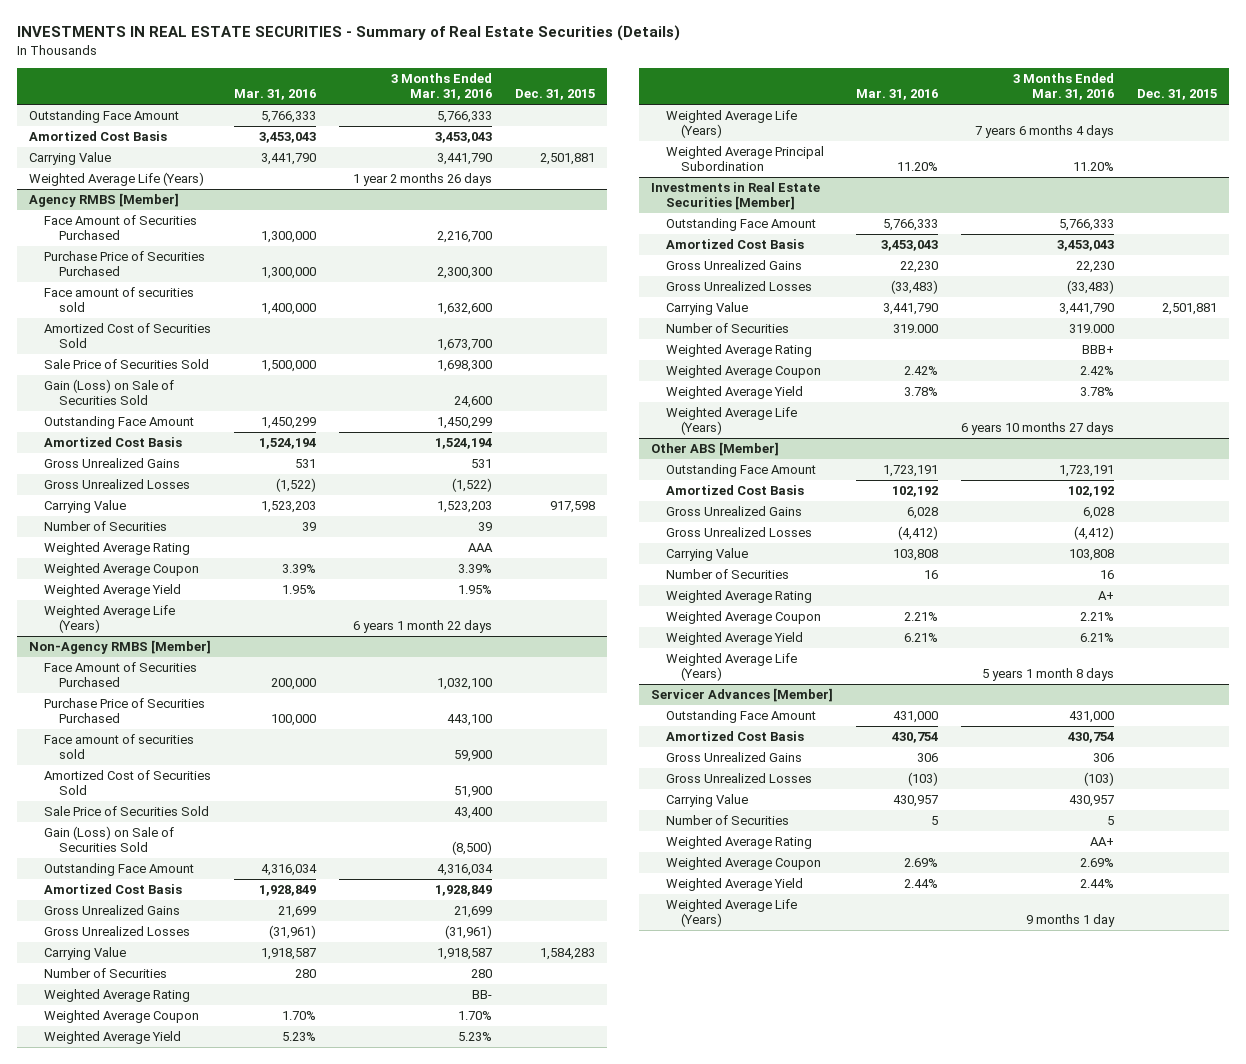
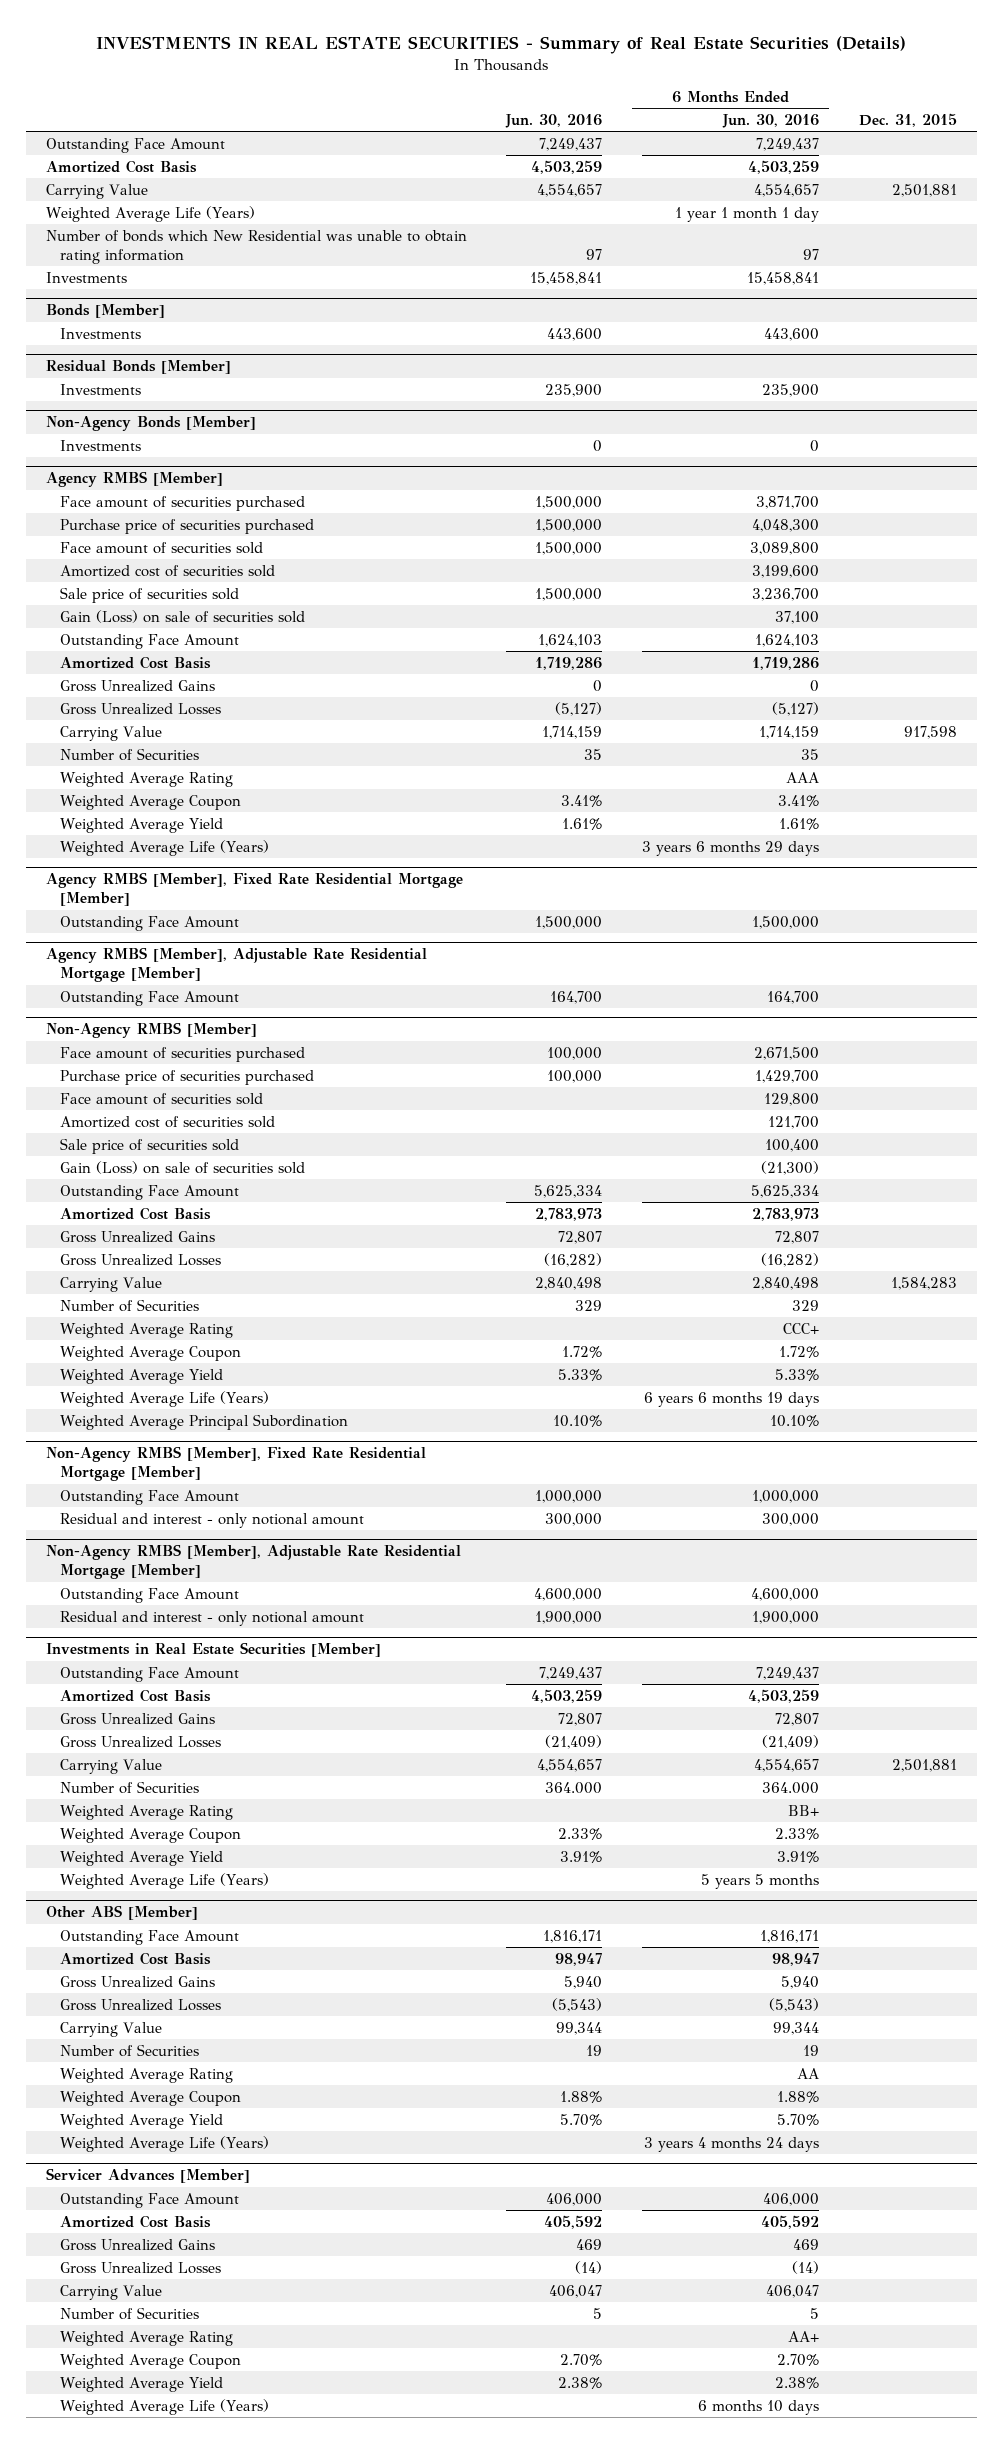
- | Mar. 31, 2016 | 3 Months Ended Mar. 31, 2016 | Dec. 31, 2015
+ | Jun. 30, 2016 | 6 Months Ended Jun. 30, 2016 | Dec. 31, 2015
+ Number of bonds which New Residential was unable to obtain rating information | 97 | 97 |
+ Investments | 15,458,841 | 15,458,841 |
+ Bonds [Member]
+ Investments | 443,600 | 443,600 |
+ Residual Bonds [Member]
+ Investments | 235,900 | 235,900 |
+ Non-Agency Bonds [Member]
+ Investments | 0 | 0 |
@ Agency RMBS [Member]
- Face Amount of Securities Purchased | 1,300,000 | 2,216,700 |
- Purchase Price of Securities Purchased | 1,300,000 | 2,300,300 |
+ Face amount of securities purchased | 1,500,000 | 3,871,700 |
+ Purchase price of securities purchased | 1,500,000 | 4,048,300 |
- Amortized Cost of Securities Sold | | 1,673,700 |
- Sale Price of Securities Sold | 1,500,000 | 1,698,300 |
- Gain (Loss) on Sale of Securities Sold | | 24,600 |
+ Amortized cost of securities sold | | 3,199,600 |
+ Sale price of securities sold | 1,500,000 | 3,236,700 |
+ Gain (Loss) on sale of securities sold | | 37,100 |
+ Agency RMBS [Member], Fixed Rate Residential Mortgage [Member]
+ Outstanding Face Amount | 1,500,000 | 1,500,000 |
+ Agency RMBS [Member], Adjustable Rate Residential Mortgage [Member]
+ Outstanding Face Amount | 164,700 | 164,700 |
@ Non-Agency RMBS [Member]
- Face Amount of Securities Purchased | 200,000 | 1,032,100 |
- Purchase Price of Securities Purchased | 100,000 | 443,100 |
+ Face amount of securities purchased | 100,000 | 2,671,500 |
+ Purchase price of securities purchased | 100,000 | 1,429,700 |
- Amortized Cost of Securities Sold | | 51,900 |
- Sale Price of Securities Sold | | 43,400 |
- Gain (Loss) on Sale of Securities Sold | | (8,500) |
+ Amortized cost of securities sold | | 121,700 |
+ Sale price of securities sold | | 100,400 |
+ Gain (Loss) on sale of securities sold | | (21,300) |
+ Non-Agency RMBS [Member], Fixed Rate Residential Mortgage [Member]
+ Outstanding Face Amount | 1,000,000 | 1,000,000 |
+ Residual and interest - only notional amount | 300,000 | 300,000 |
+ Non-Agency RMBS [Member], Adjustable Rate Residential Mortgage [Member]
+ Outstanding Face Amount | 4,600,000 | 4,600,000 |
+ Residual and interest - only notional amount | 1,900,000 | 1,900,000 |

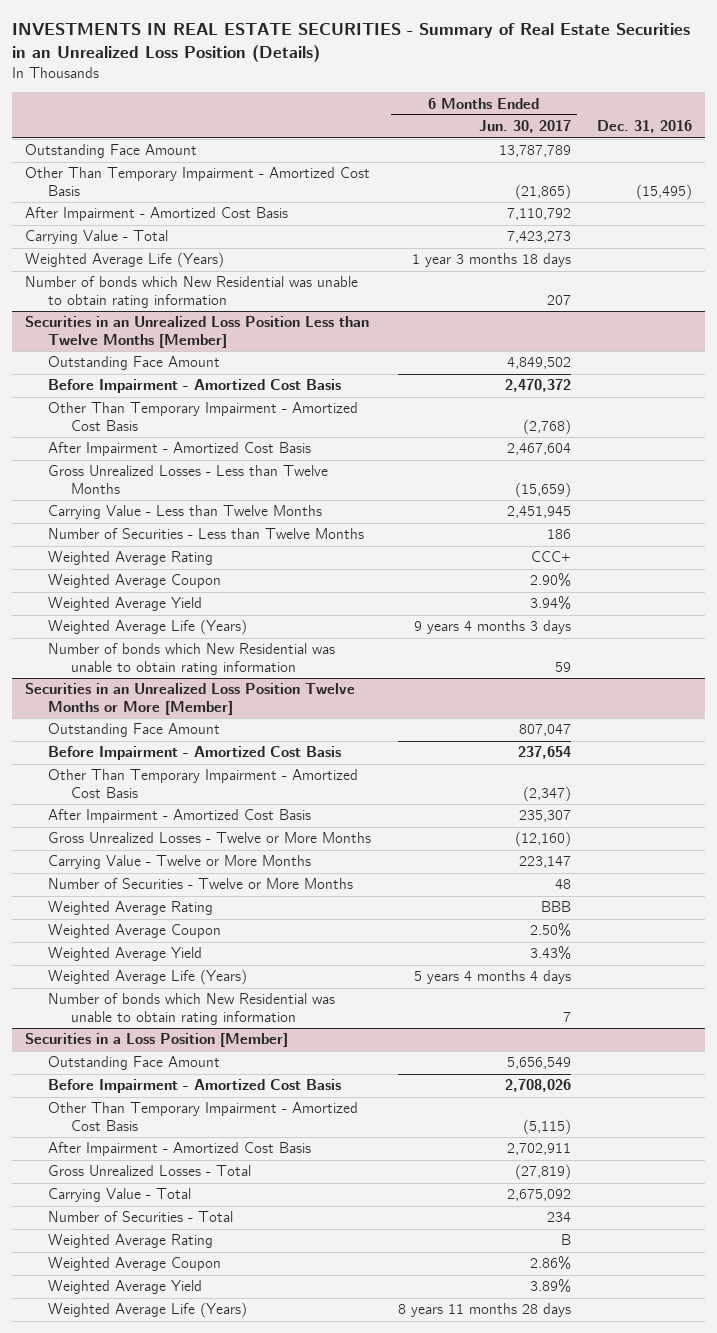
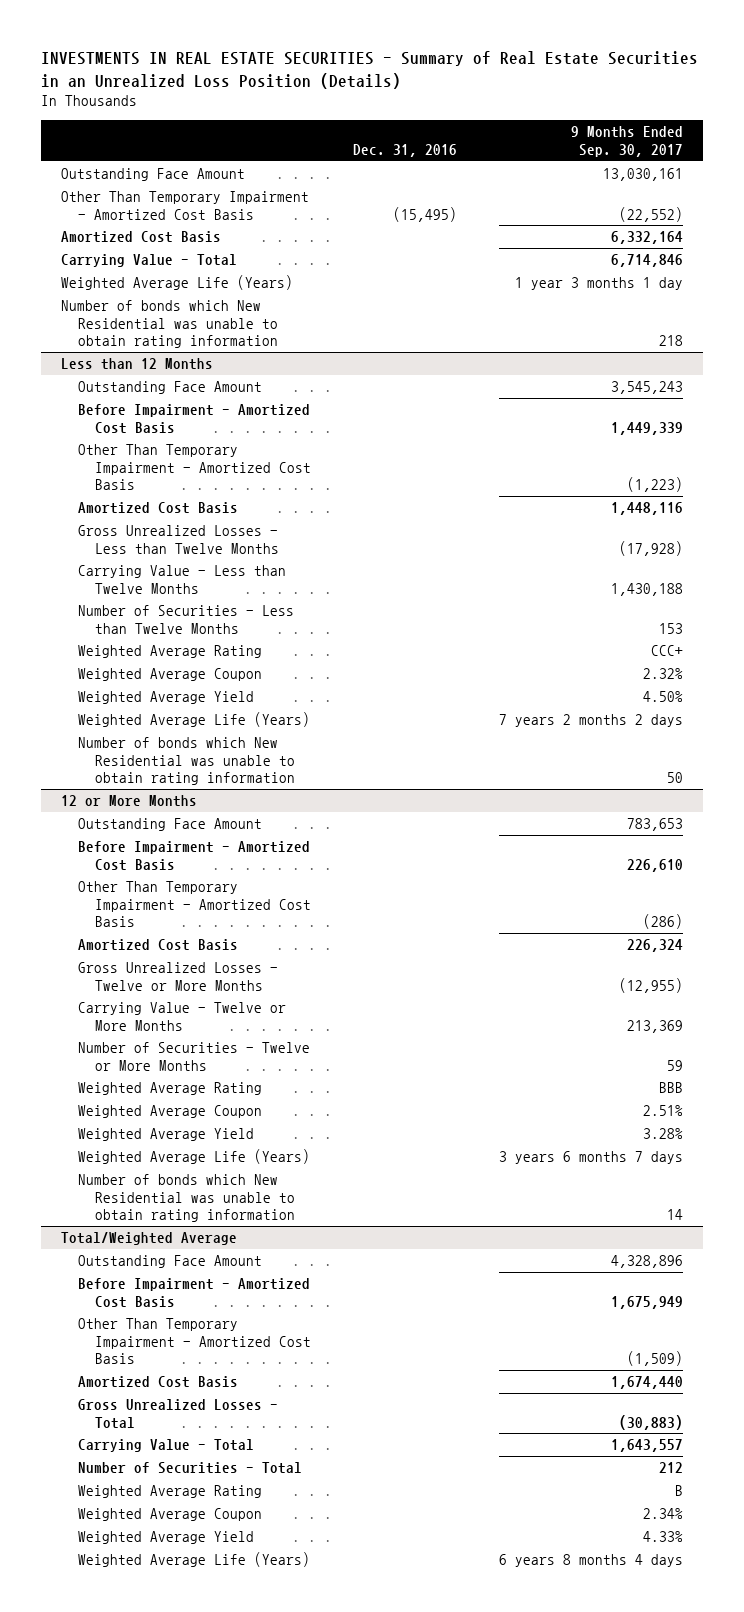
- | 6 Months Ended Jun. 30, 2017 | Dec. 31, 2016
+ | Dec. 31, 2016 | 9 Months Ended Sep. 30, 2017
- After Impairment - Amortized Cost Basis | 7,110,792 |
+ Amortized Cost Basis | | 6,332,164
- Securities in an Unrealized Loss Position Less than Twelve Months [Member]
+ Less than 12 Months
- After Impairment - Amortized Cost Basis | 2,467,604 |
+ Amortized Cost Basis | | 1,448,116
- Securities in an Unrealized Loss Position Twelve Months or More [Member]
+ 12 or More Months
- After Impairment - Amortized Cost Basis | 235,307 |
+ Amortized Cost Basis | | 226,324
- Securities in a Loss Position [Member]
+ Total/Weighted Average
- After Impairment - Amortized Cost Basis | 2,702,911 |
+ Amortized Cost Basis | | 1,674,440

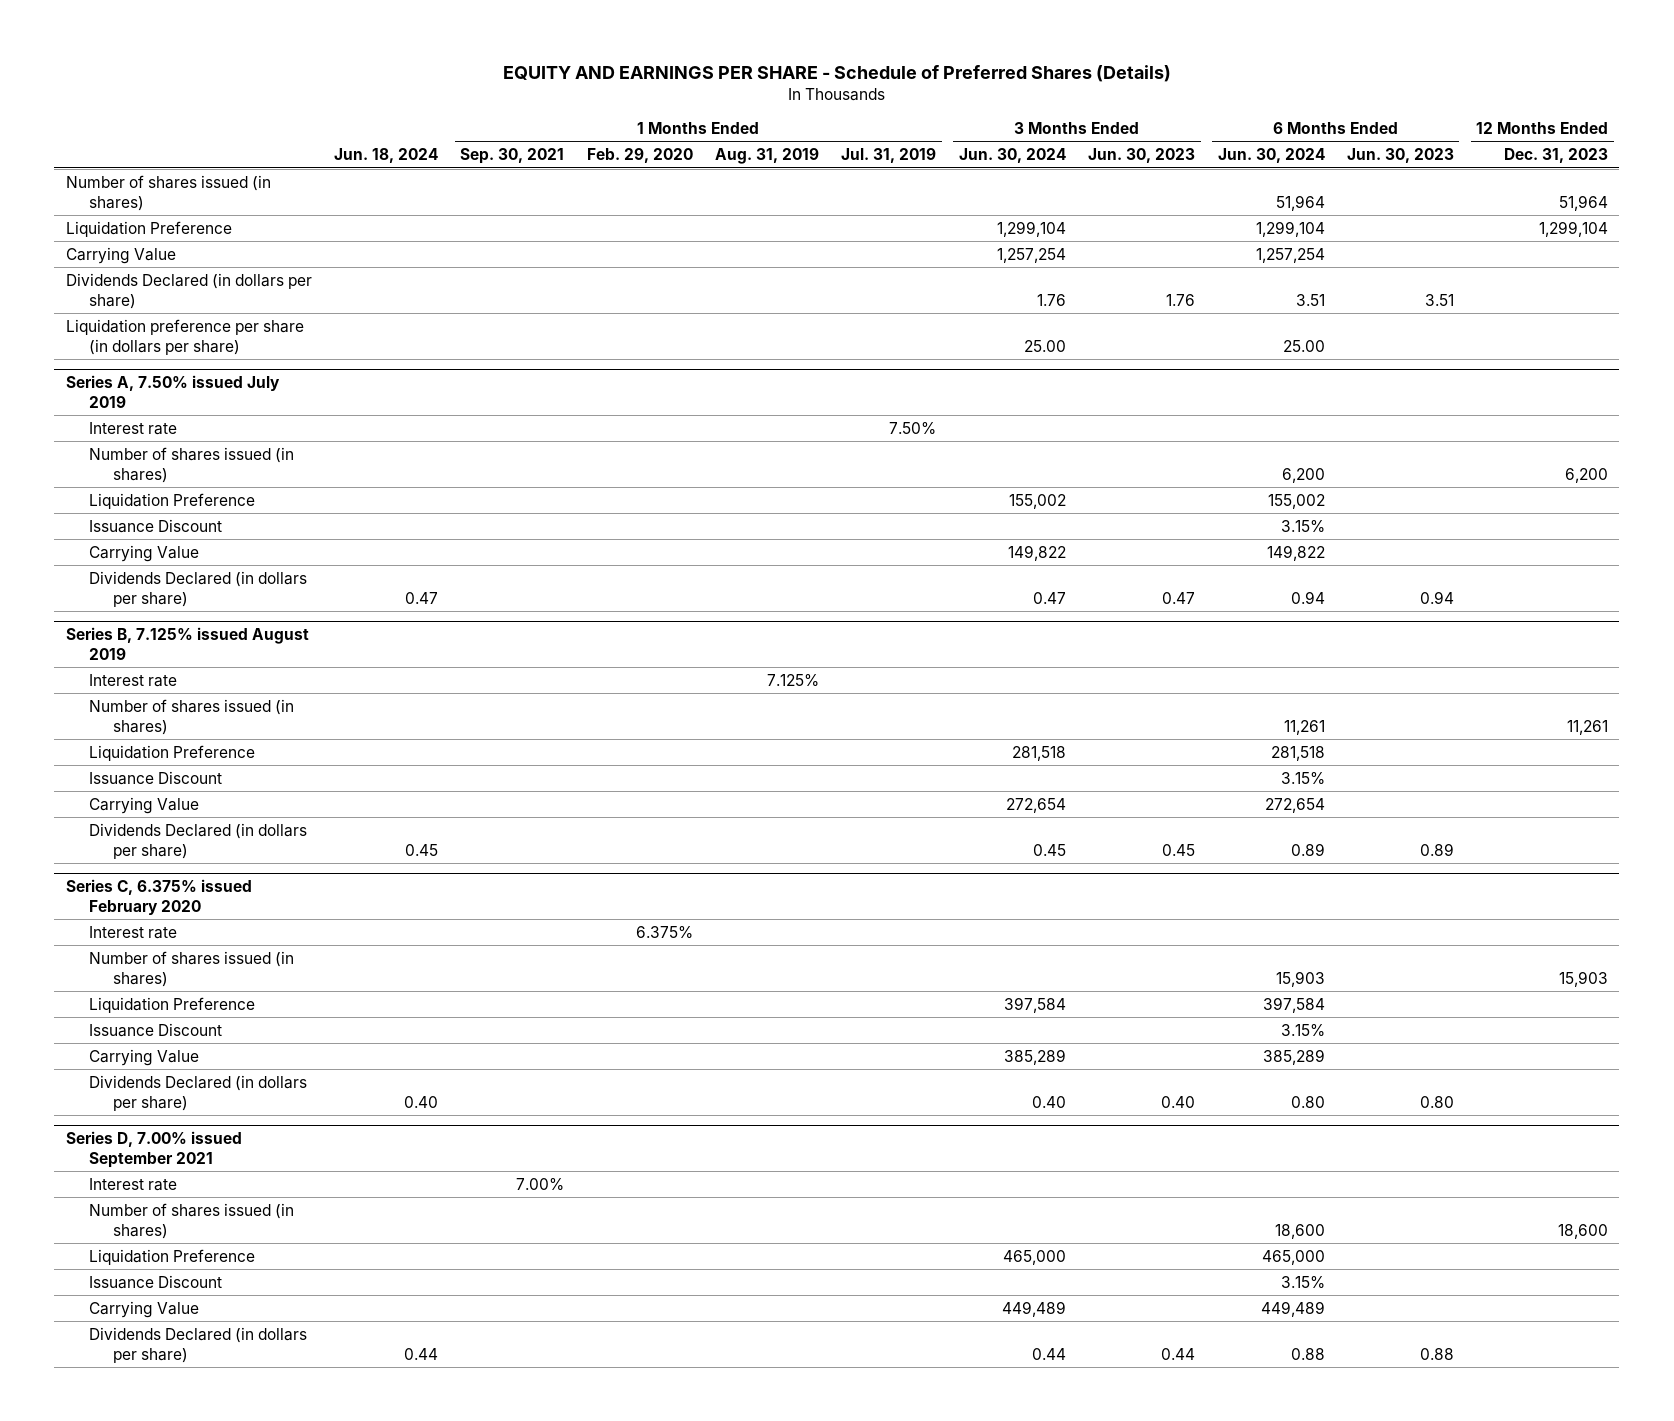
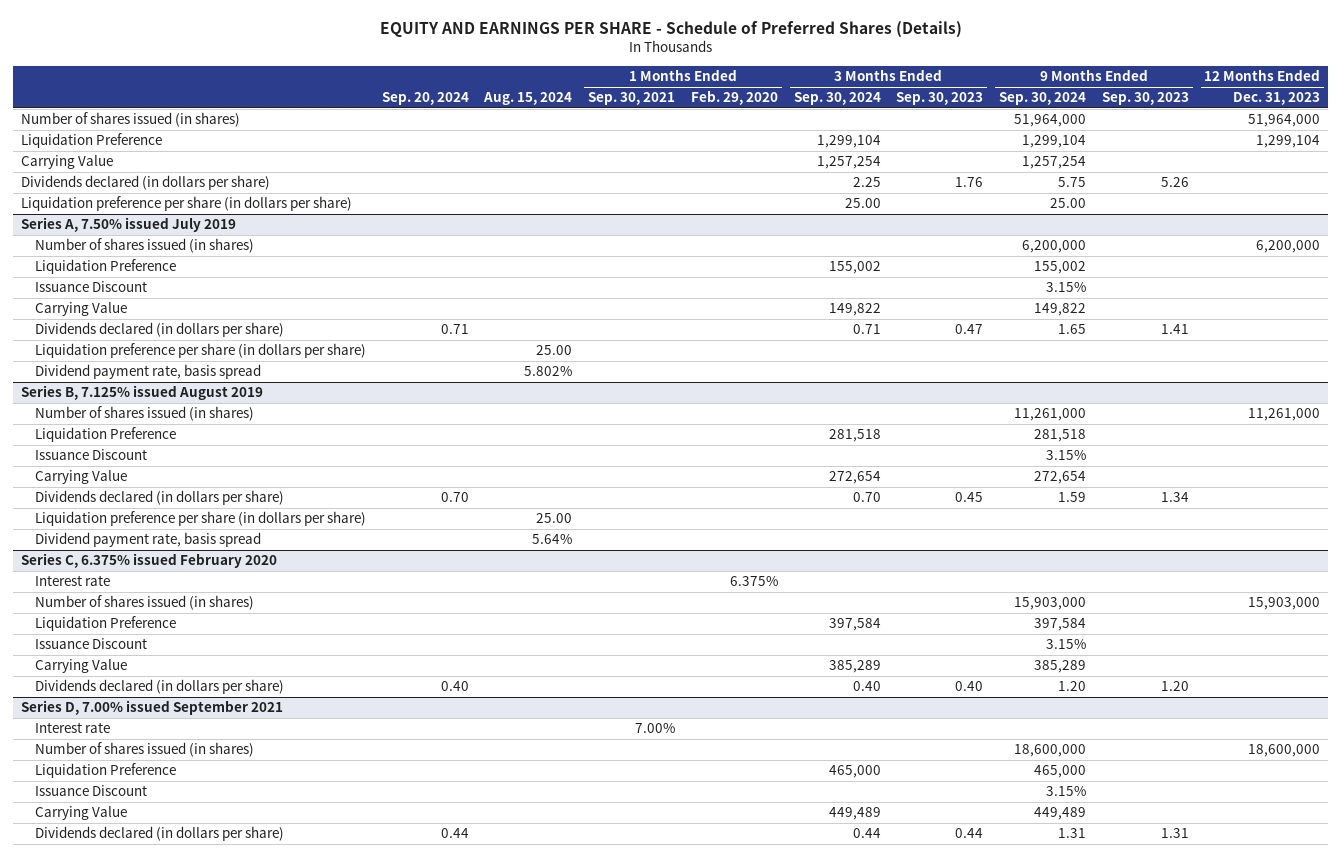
- | Jun. 18, 2024 | 1 Months Ended Sep. 30, 2021 | 1 Months Ended Feb. 29, 2020 | 1 Months Ended Aug. 31, 2019 | 1 Months Ended Jul. 31, 2019 | 3 Months Ended Jun. 30, 2024 | 3 Months Ended Jun. 30, 2023 | 6 Months Ended Jun. 30, 2024 | 6 Months Ended Jun. 30, 2023 | 12 Months Ended Dec. 31, 2023
+ | Sep. 20, 2024 | Aug. 15, 2024 | 1 Months Ended Sep. 30, 2021 | 1 Months Ended Feb. 29, 2020 | 3 Months Ended Sep. 30, 2024 | 3 Months Ended Sep. 30, 2023 | 9 Months Ended Sep. 30, 2024 | 9 Months Ended Sep. 30, 2023 | 12 Months Ended Dec. 31, 2023
- Number of shares issued (in shares) | | | | | | | | 51,964 | | 51,964
+ Number of shares issued (in shares) | | | | | | | 51,964,000 | | 51,964,000
- Dividends Declared (in dollars per share) | | | | | | 1.76 | 1.76 | 3.51 | 3.51 |
+ Dividends declared (in dollars per share) | | | | | 2.25 | 1.76 | 5.75 | 5.26 |
@ Series A, 7.50% issued July 2019
- Interest rate | | | | | 7.50% | | | | |
- Number of shares issued (in shares) | | | | | | | | 6,200 | | 6,200
+ Number of shares issued (in shares) | | | | | | | 6,200,000 | | 6,200,000
- Dividends Declared (in dollars per share) | 0.47 | | | | | 0.47 | 0.47 | 0.94 | 0.94 |
+ Dividends declared (in dollars per share) | 0.71 | | | | 0.71 | 0.47 | 1.65 | 1.41 |
+ Liquidation preference per share (in dollars per share) | | 25.00 | | | | | | |
+ Dividend payment rate, basis spread | | 5.802% | | | | | | |
@ Series B, 7.125% issued August 2019
- Interest rate | | | | 7.125% | | | | | |
- Number of shares issued (in shares) | | | | | | | | 11,261 | | 11,261
+ Number of shares issued (in shares) | | | | | | | 11,261,000 | | 11,261,000
- Dividends Declared (in dollars per share) | 0.45 | | | | | 0.45 | 0.45 | 0.89 | 0.89 |
+ Dividends declared (in dollars per share) | 0.70 | | | | 0.70 | 0.45 | 1.59 | 1.34 |
+ Liquidation preference per share (in dollars per share) | | 25.00 | | | | | | |
+ Dividend payment rate, basis spread | | 5.64% | | | | | | |
@ Series C, 6.375% issued February 2020
- Number of shares issued (in shares) | | | | | | | | 15,903 | | 15,903
+ Number of shares issued (in shares) | | | | | | | 15,903,000 | | 15,903,000
- Dividends Declared (in dollars per share) | 0.40 | | | | | 0.40 | 0.40 | 0.80 | 0.80 |
+ Dividends declared (in dollars per share) | 0.40 | | | | 0.40 | 0.40 | 1.20 | 1.20 |
@ Series D, 7.00% issued September 2021
- Number of shares issued (in shares) | | | | | | | | 18,600 | | 18,600
+ Number of shares issued (in shares) | | | | | | | 18,600,000 | | 18,600,000
- Dividends Declared (in dollars per share) | 0.44 | | | | | 0.44 | 0.44 | 0.88 | 0.88 |
+ Dividends declared (in dollars per share) | 0.44 | | | | 0.44 | 0.44 | 1.31 | 1.31 |

